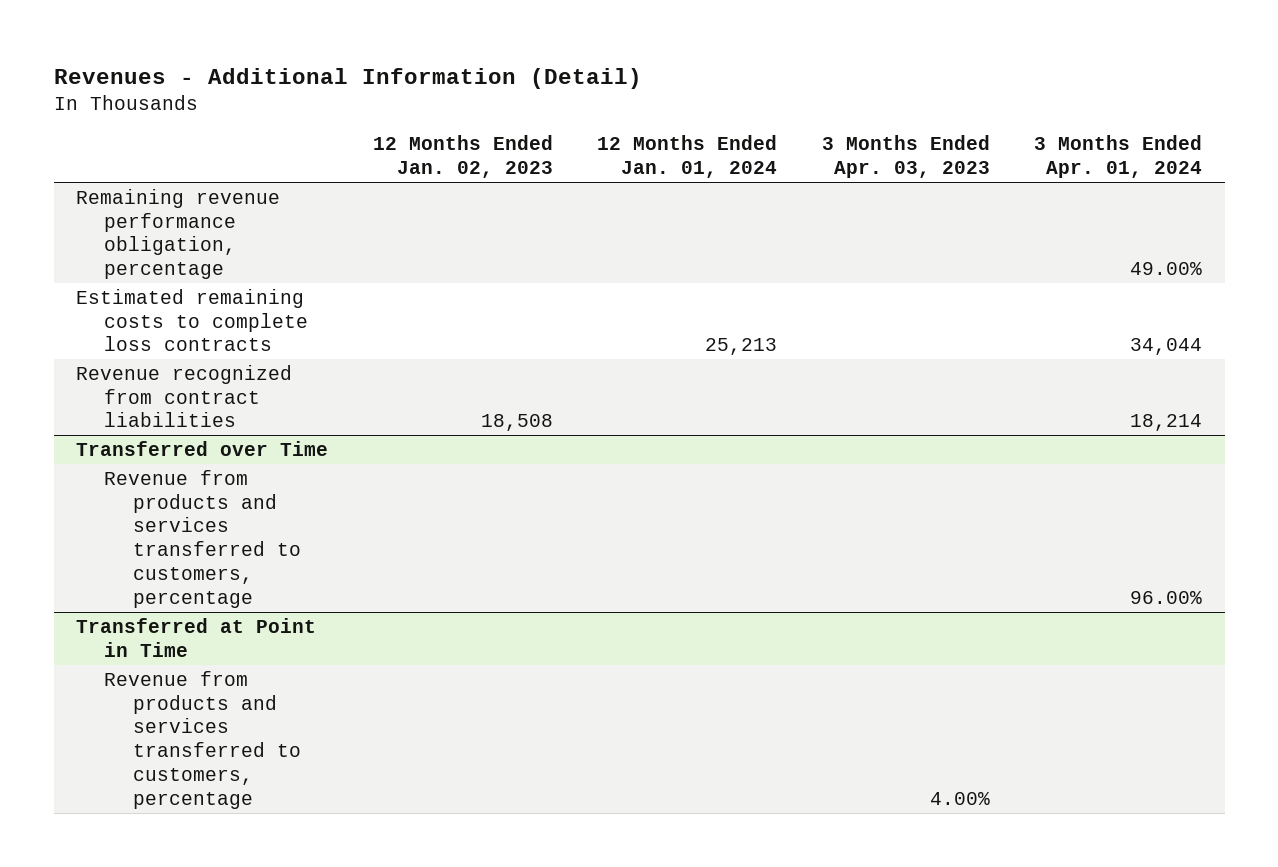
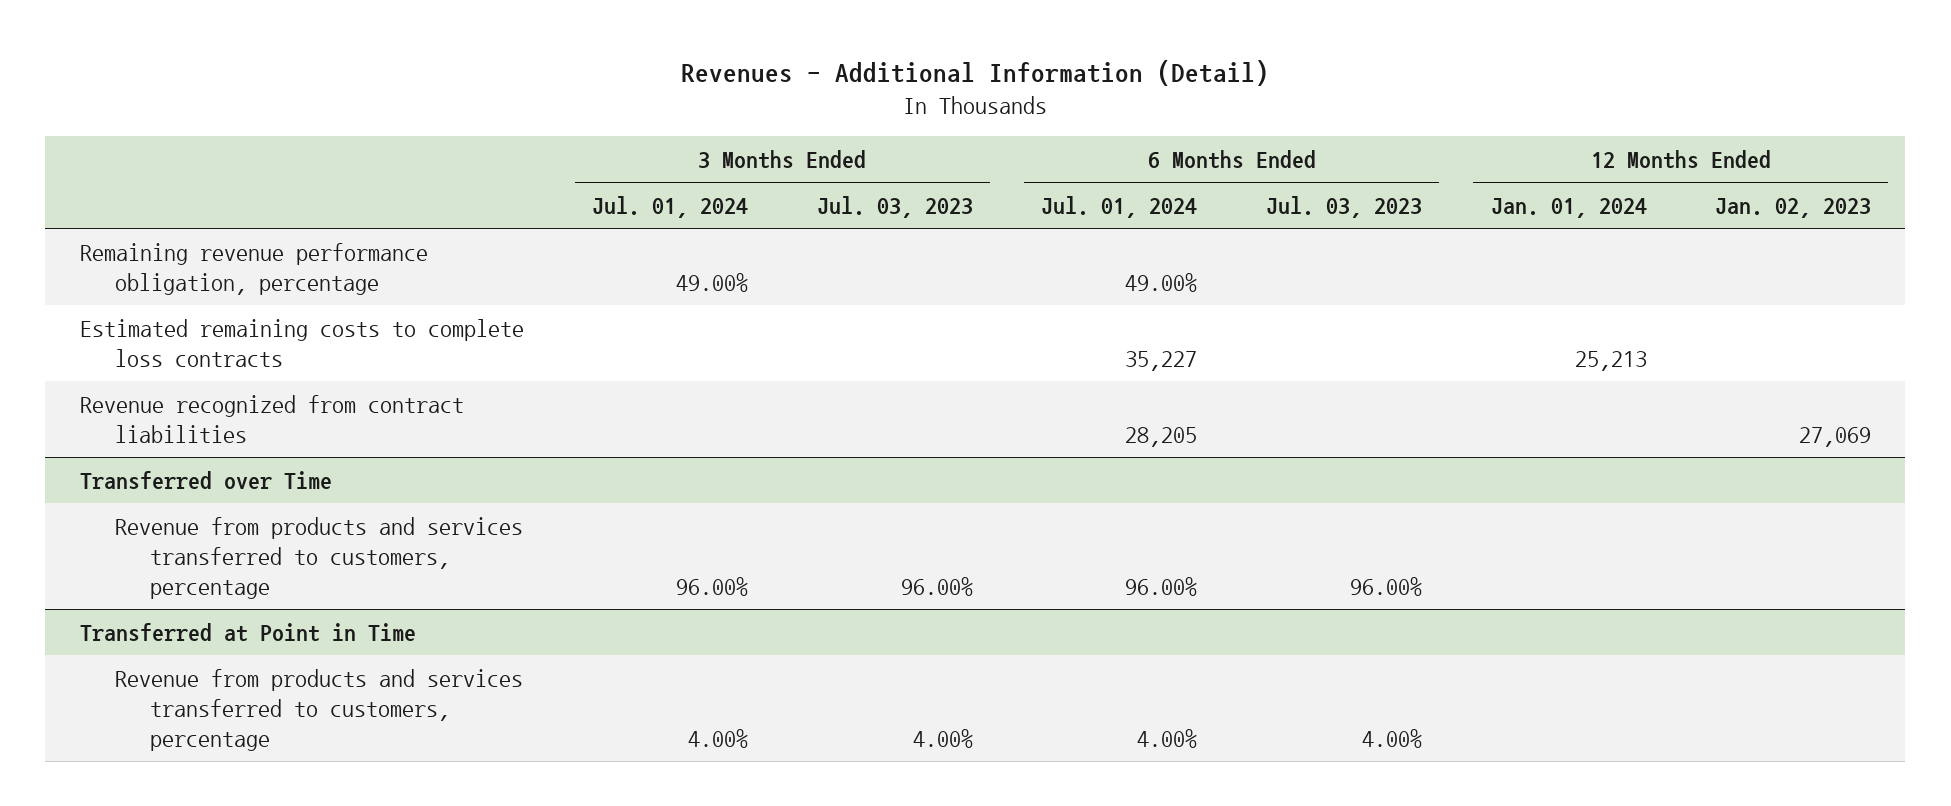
- | 12 Months Ended Jan. 02, 2023 | 12 Months Ended Jan. 01, 2024 | 3 Months Ended Apr. 03, 2023 | 3 Months Ended Apr. 01, 2024
+ | 3 Months Ended Jul. 01, 2024 | 3 Months Ended Jul. 03, 2023 | 6 Months Ended Jul. 01, 2024 | 6 Months Ended Jul. 03, 2023 | 12 Months Ended Jan. 01, 2024 | 12 Months Ended Jan. 02, 2023
- Revenue recognized from contract liabilities | 18,508 | | | 18,214
+ Revenue recognized from contract liabilities | | | 28,205 | | | 27,069

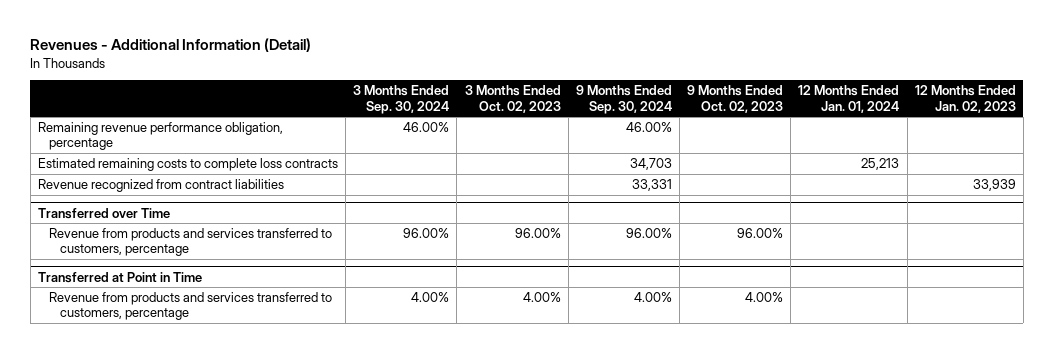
- | 3 Months Ended Jul. 01, 2024 | 3 Months Ended Jul. 03, 2023 | 6 Months Ended Jul. 01, 2024 | 6 Months Ended Jul. 03, 2023 | 12 Months Ended Jan. 01, 2024 | 12 Months Ended Jan. 02, 2023
+ | 3 Months Ended Sep. 30, 2024 | 3 Months Ended Oct. 02, 2023 | 9 Months Ended Sep. 30, 2024 | 9 Months Ended Oct. 02, 2023 | 12 Months Ended Jan. 01, 2024 | 12 Months Ended Jan. 02, 2023
- Revenue recognized from contract liabilities | | | 28,205 | | | 27,069
+ Revenue recognized from contract liabilities | | | 33,331 | | | 33,939

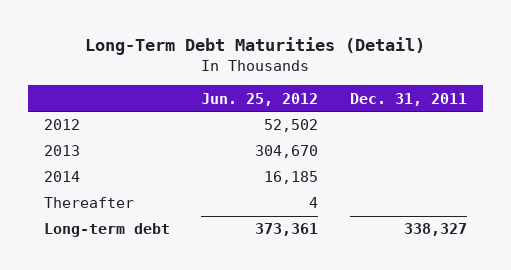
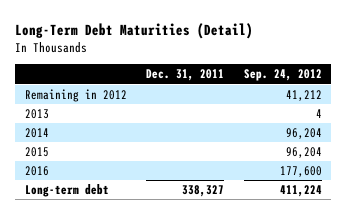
- | Jun. 25, 2012 | Dec. 31, 2011
+ | Dec. 31, 2011 | Sep. 24, 2012
- 2012 | 52,502 |
+ Remaining in 2012 | | 41,212
- Thereafter | 4 |
+ 2015 | | 96,204
+ 2016 | | 177,600

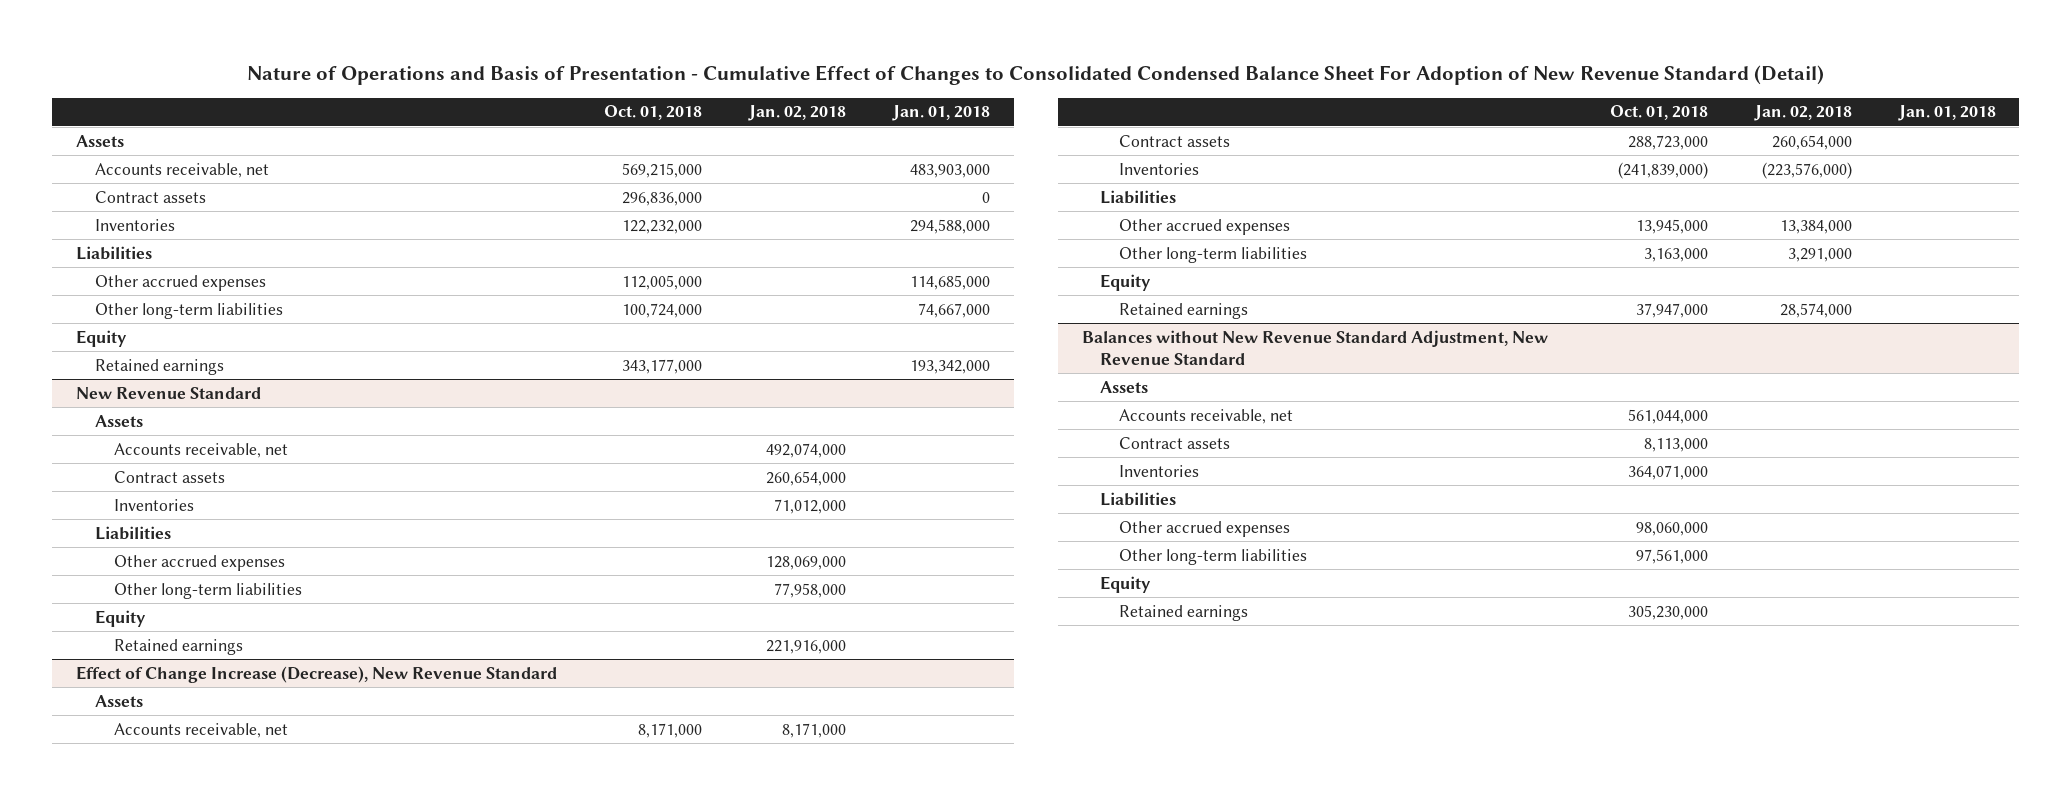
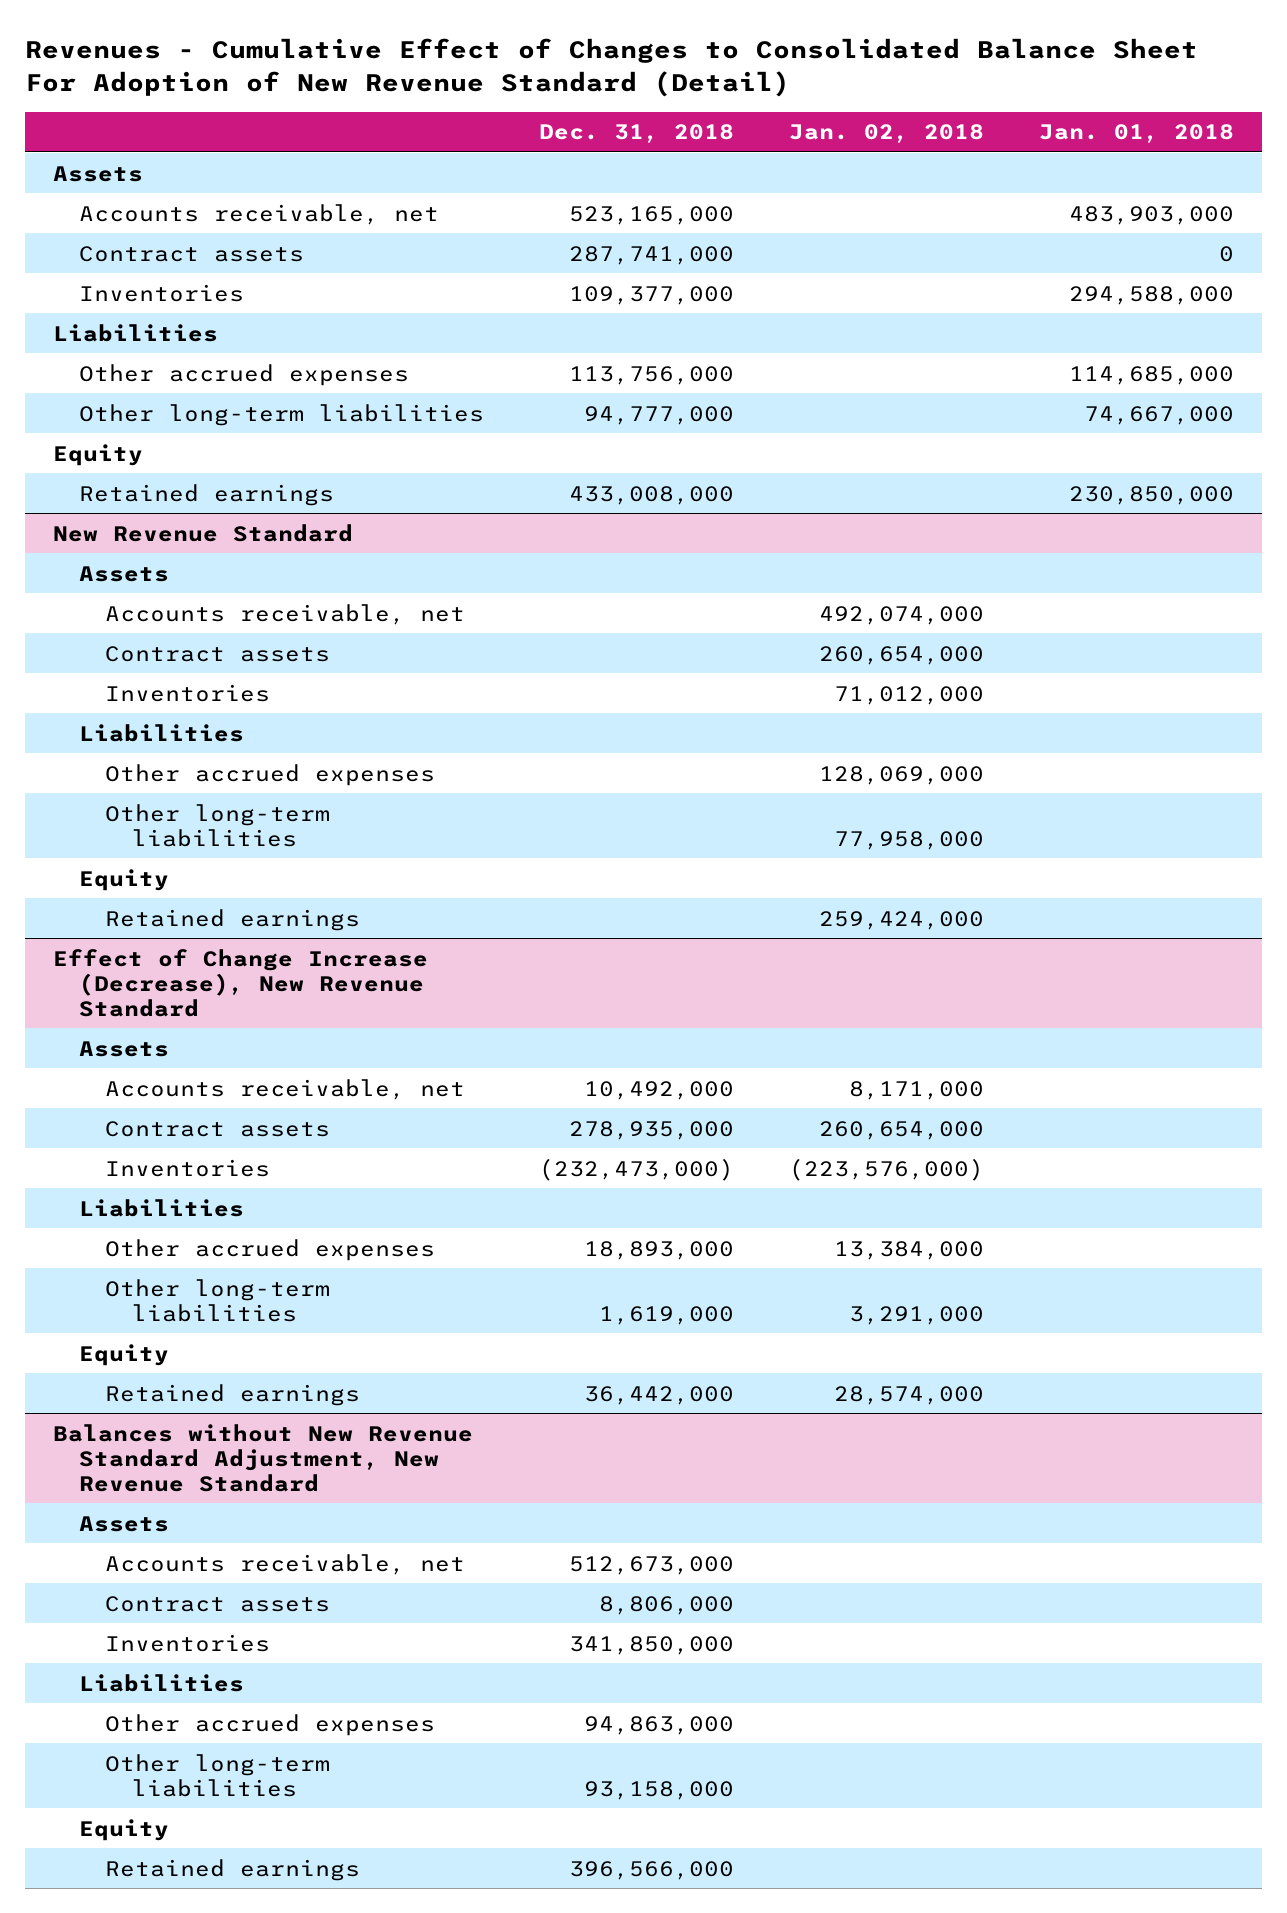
- Nature of Operations and Basis of Presentation - Cumulative Effect of Changes to Consolidated Condensed Balance Sheet For Adoption of New Revenue Standard (Detail)
+ Revenues - Cumulative Effect of Changes to Consolidated Balance Sheet For Adoption of New Revenue Standard (Detail)
- | Oct. 01, 2018 | Jan. 02, 2018 | Jan. 01, 2018
+ | Dec. 31, 2018 | Jan. 02, 2018 | Jan. 01, 2018
- Retained earnings | 343,177,000 | | 193,342,000
+ Retained earnings | 433,008,000 | | 230,850,000
@ New Revenue Standard
- Retained earnings | | 221,916,000 |
+ Retained earnings | | 259,424,000 |

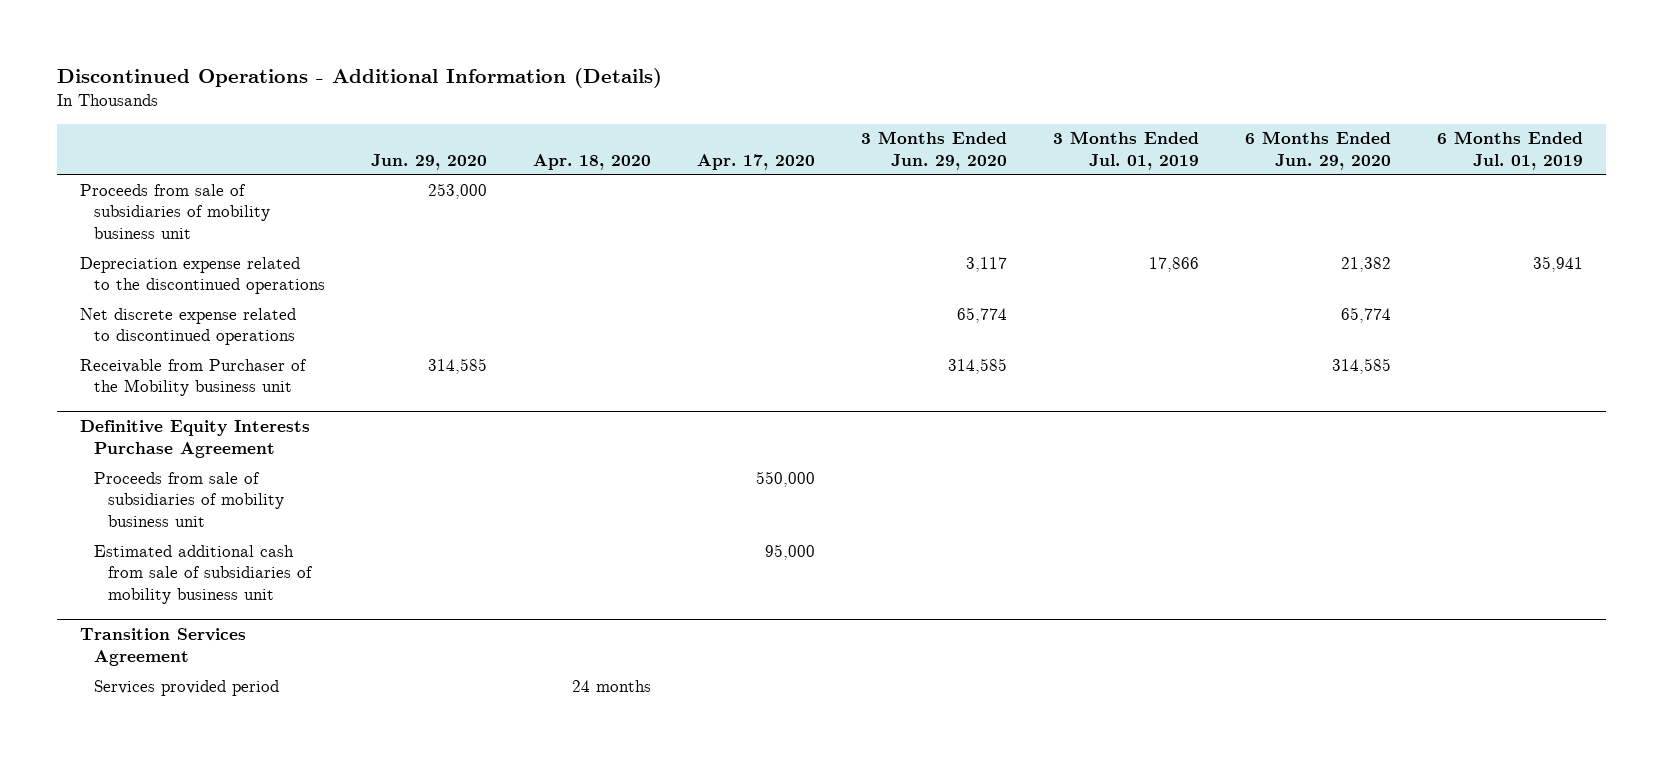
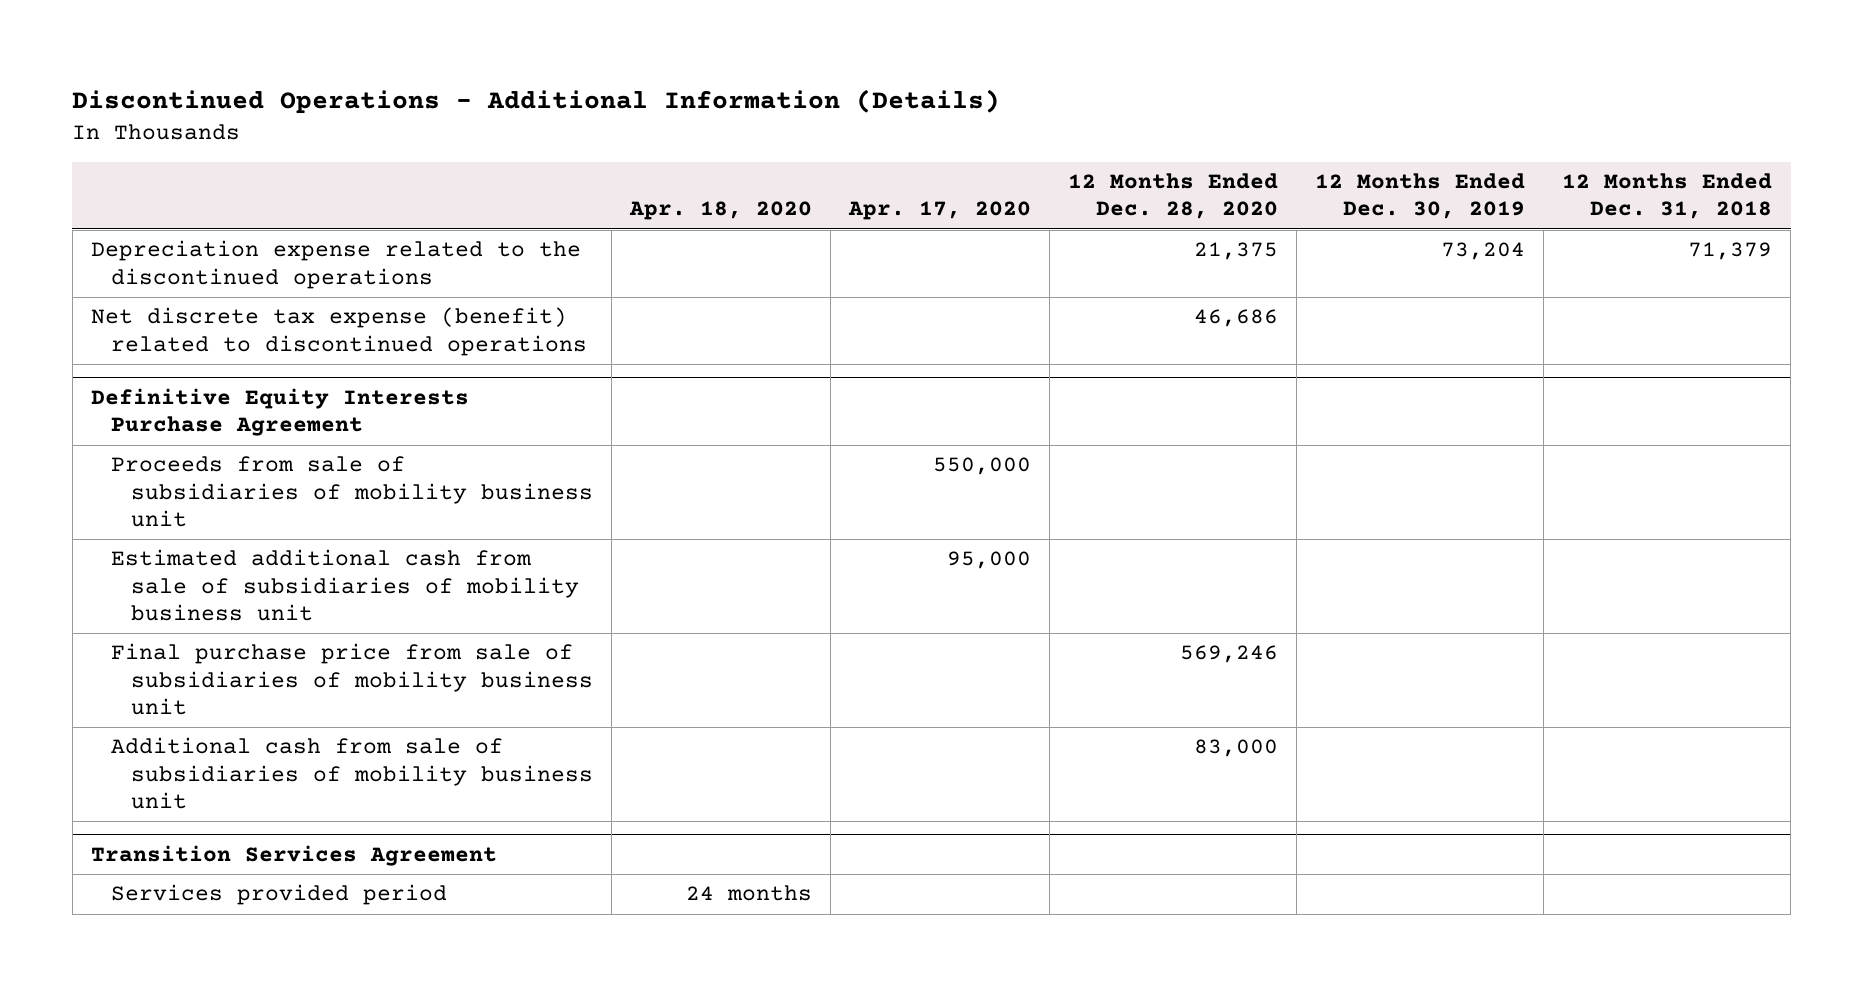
- | Jun. 29, 2020 | Apr. 18, 2020 | Apr. 17, 2020 | 3 Months Ended Jun. 29, 2020 | 3 Months Ended Jul. 01, 2019 | 6 Months Ended Jun. 29, 2020 | 6 Months Ended Jul. 01, 2019
+ | Apr. 18, 2020 | Apr. 17, 2020 | 12 Months Ended Dec. 28, 2020 | 12 Months Ended Dec. 30, 2019 | 12 Months Ended Dec. 31, 2018
- Proceeds from sale of subsidiaries of mobility business unit | 253,000 | | | | | |
- Net discrete expense related to discontinued operations | | | | 65,774 | | 65,774 |
- Receivable from Purchaser of the Mobility business unit | 314,585 | | | 314,585 | | 314,585 |
+ Net discrete tax expense (benefit) related to discontinued operations | | | 46,686 | |
@ Definitive Equity Interests Purchase Agreement
+ Final purchase price from sale of subsidiaries of mobility business unit | | | 569,246 | |
+ Additional cash from sale of subsidiaries of mobility business unit | | | 83,000 | |

